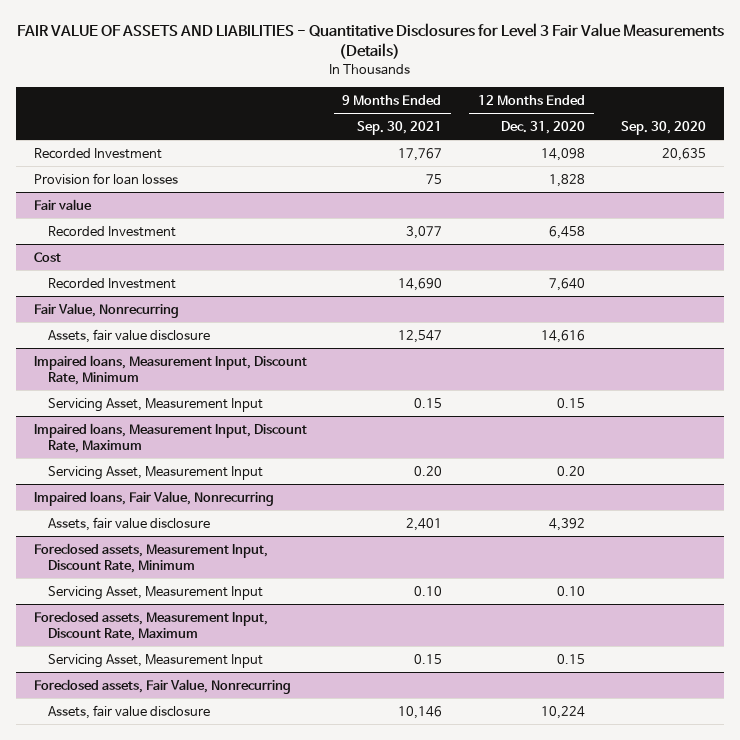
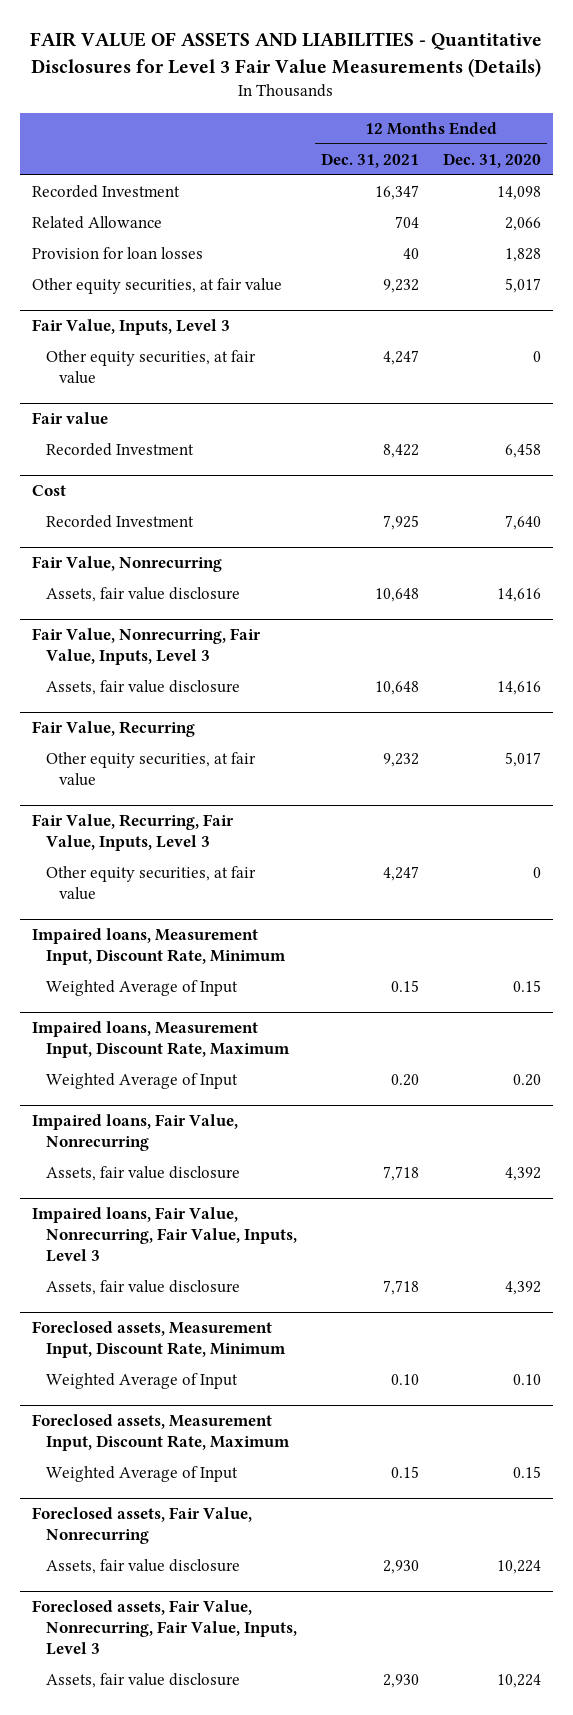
- | 9 Months Ended Sep. 30, 2021 | 12 Months Ended Dec. 31, 2020 | Sep. 30, 2020
+ | 12 Months Ended Dec. 31, 2021 | 12 Months Ended Dec. 31, 2020
+ Related Allowance | 704 | 2,066
+ Other equity securities, at fair value | 9,232 | 5,017
+ Fair Value, Inputs, Level 3
+ Other equity securities, at fair value | 4,247 | 0
+ Fair Value, Nonrecurring, Fair Value, Inputs, Level 3
+ Assets, fair value disclosure | 10,648 | 14,616
+ Fair Value, Recurring
+ Other equity securities, at fair value | 9,232 | 5,017
+ Fair Value, Recurring, Fair Value, Inputs, Level 3
+ Other equity securities, at fair value | 4,247 | 0
@ Impaired loans, Measurement Input, Discount Rate, Minimum
- Servicing Asset, Measurement Input | 0.15 | 0.15 |
+ Weighted Average of Input | 0.15 | 0.15
@ Impaired loans, Measurement Input, Discount Rate, Maximum
- Servicing Asset, Measurement Input | 0.20 | 0.20 |
+ Weighted Average of Input | 0.20 | 0.20
+ Impaired loans, Fair Value, Nonrecurring, Fair Value, Inputs, Level 3
+ Assets, fair value disclosure | 7,718 | 4,392
@ Foreclosed assets, Measurement Input, Discount Rate, Minimum
- Servicing Asset, Measurement Input | 0.10 | 0.10 |
+ Weighted Average of Input | 0.10 | 0.10
@ Foreclosed assets, Measurement Input, Discount Rate, Maximum
- Servicing Asset, Measurement Input | 0.15 | 0.15 |
+ Weighted Average of Input | 0.15 | 0.15
+ Foreclosed assets, Fair Value, Nonrecurring, Fair Value, Inputs, Level 3
+ Assets, fair value disclosure | 2,930 | 10,224

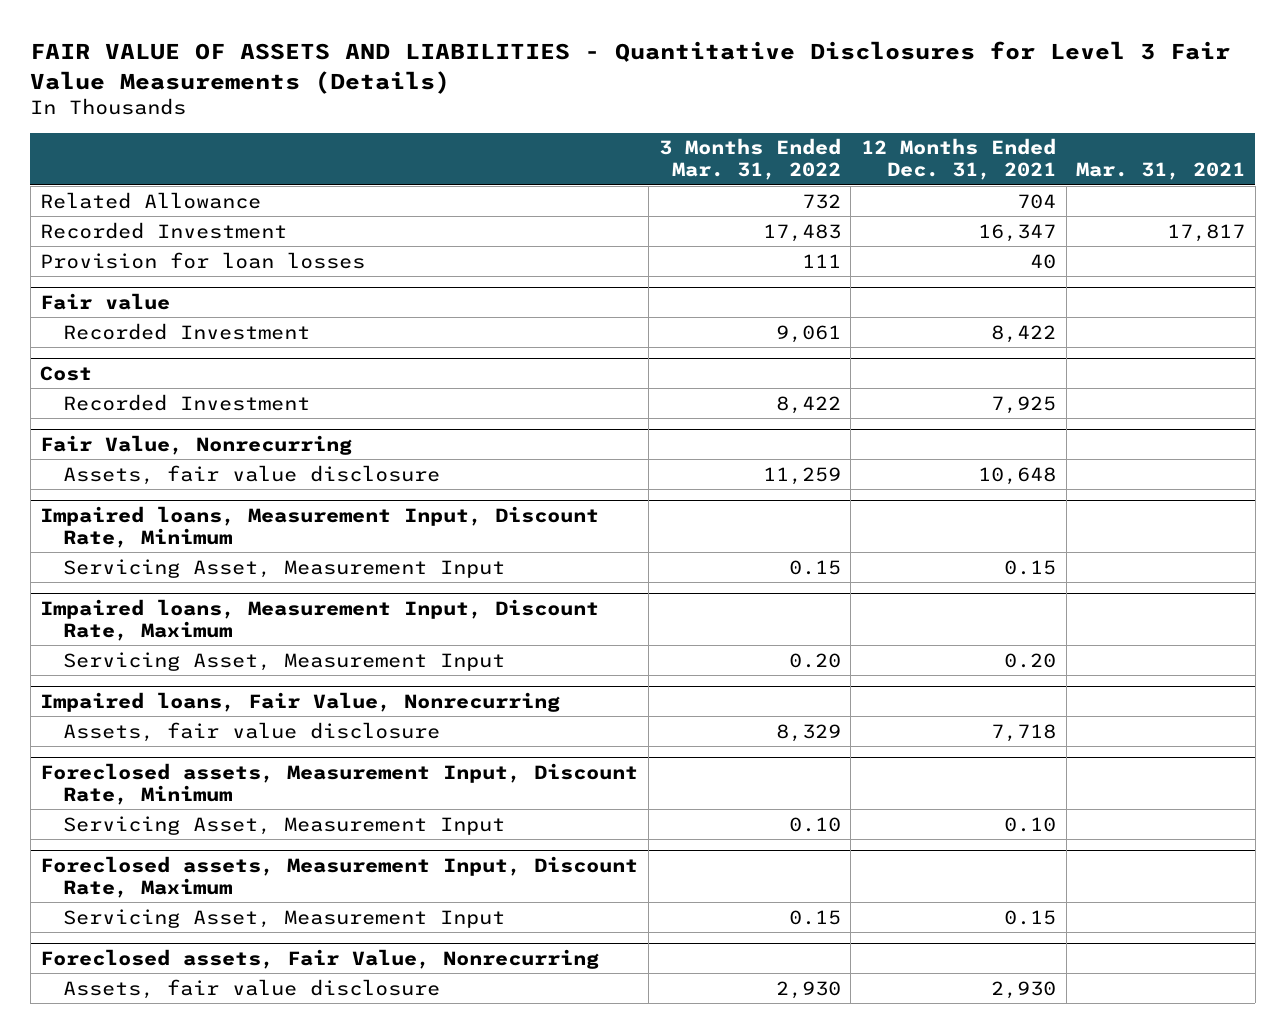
- | 12 Months Ended Dec. 31, 2021 | 12 Months Ended Dec. 31, 2020
+ | 3 Months Ended Mar. 31, 2022 | 12 Months Ended Dec. 31, 2021 | Mar. 31, 2021
moved down: Recorded Investment | 17,483 | 16,347 | 17,817
- Other equity securities, at fair value | 9,232 | 5,017
- Fair Value, Inputs, Level 3
- Other equity securities, at fair value | 4,247 | 0
- Fair Value, Nonrecurring, Fair Value, Inputs, Level 3
- Assets, fair value disclosure | 10,648 | 14,616
- Fair Value, Recurring
- Other equity securities, at fair value | 9,232 | 5,017
- Fair Value, Recurring, Fair Value, Inputs, Level 3
- Other equity securities, at fair value | 4,247 | 0
@ Impaired loans, Measurement Input, Discount Rate, Minimum
- Weighted Average of Input | 0.15 | 0.15
+ Servicing Asset, Measurement Input | 0.15 | 0.15 |
@ Impaired loans, Measurement Input, Discount Rate, Maximum
- Weighted Average of Input | 0.20 | 0.20
+ Servicing Asset, Measurement Input | 0.20 | 0.20 |
- Impaired loans, Fair Value, Nonrecurring, Fair Value, Inputs, Level 3
- Assets, fair value disclosure | 7,718 | 4,392
@ Foreclosed assets, Measurement Input, Discount Rate, Minimum
- Weighted Average of Input | 0.10 | 0.10
+ Servicing Asset, Measurement Input | 0.10 | 0.10 |
@ Foreclosed assets, Measurement Input, Discount Rate, Maximum
- Weighted Average of Input | 0.15 | 0.15
+ Servicing Asset, Measurement Input | 0.15 | 0.15 |
- Foreclosed assets, Fair Value, Nonrecurring, Fair Value, Inputs, Level 3
- Assets, fair value disclosure | 2,930 | 10,224

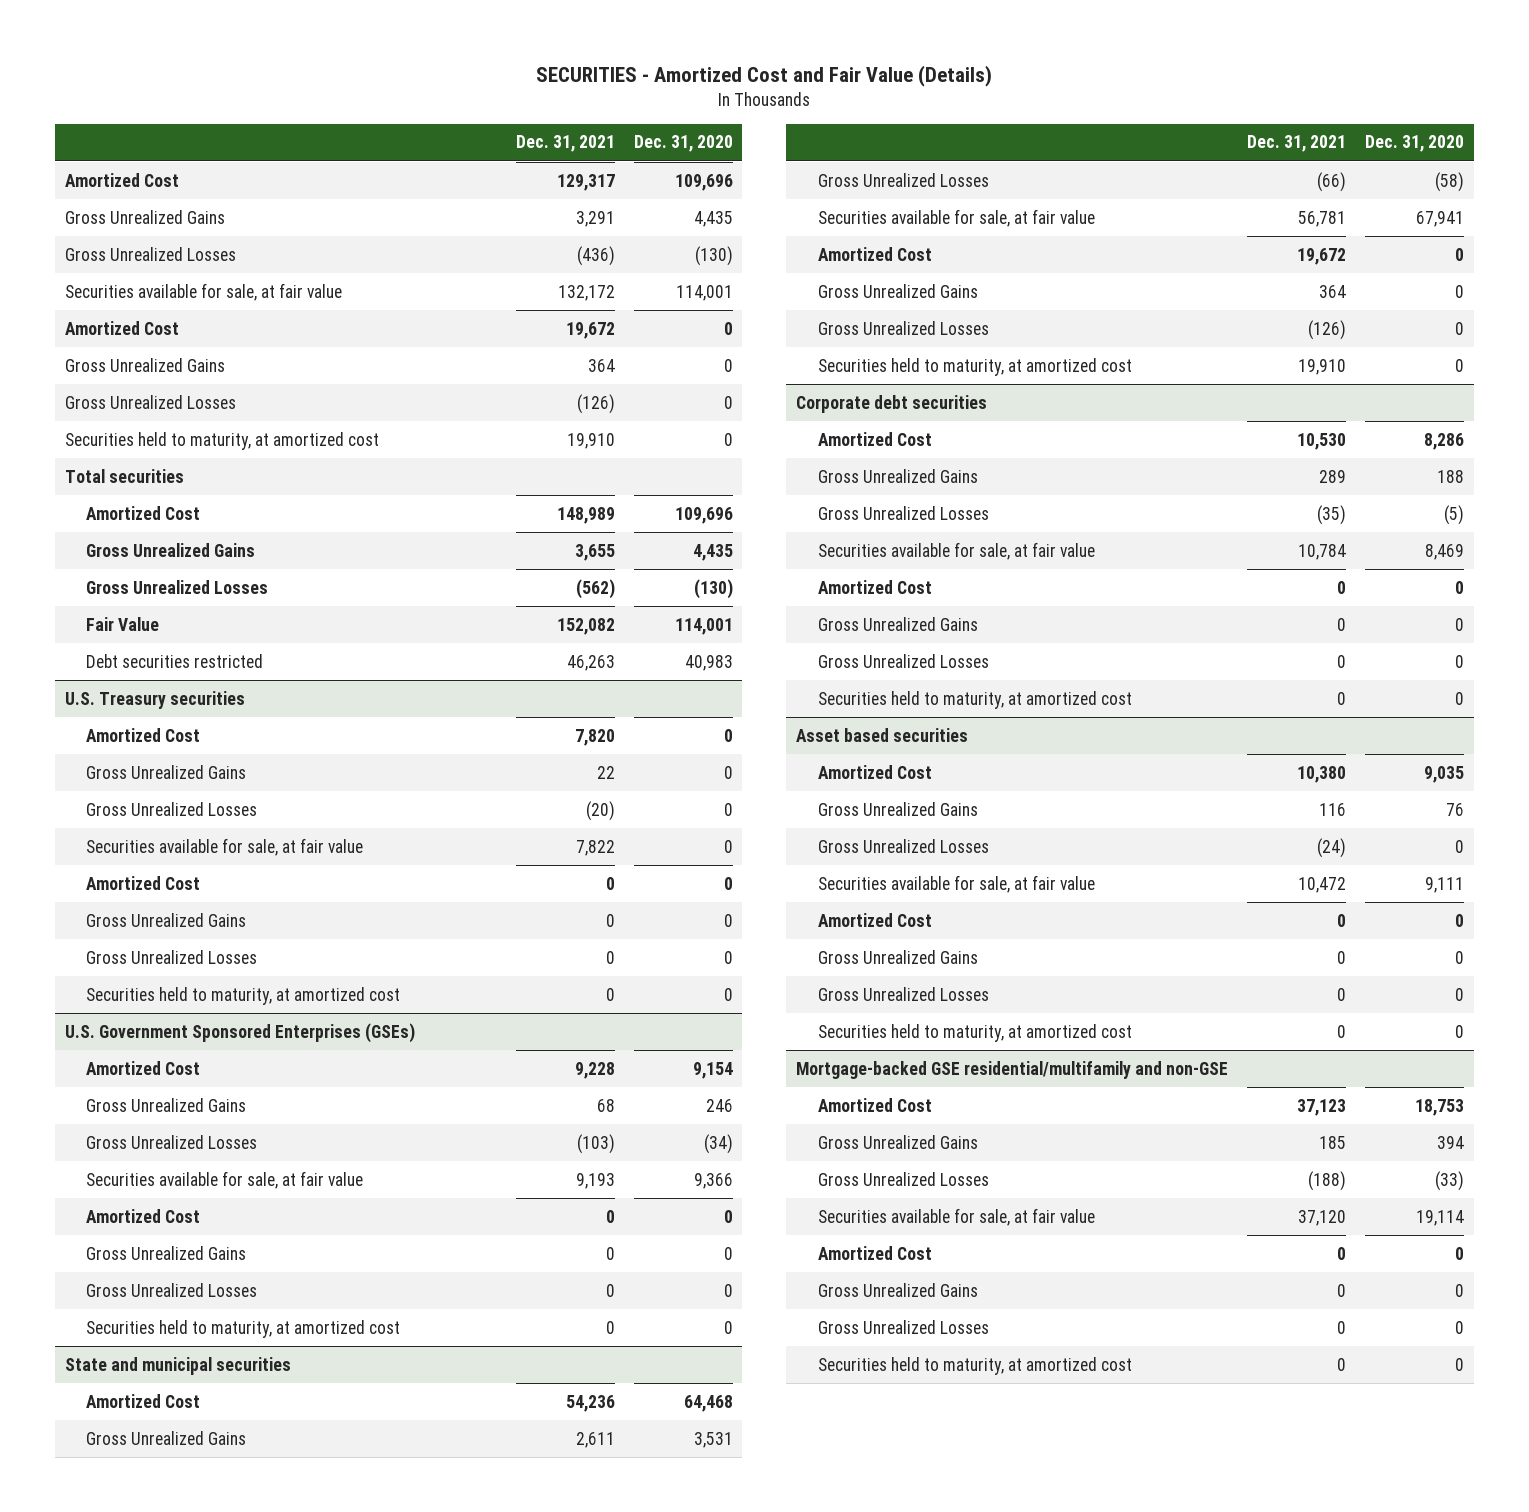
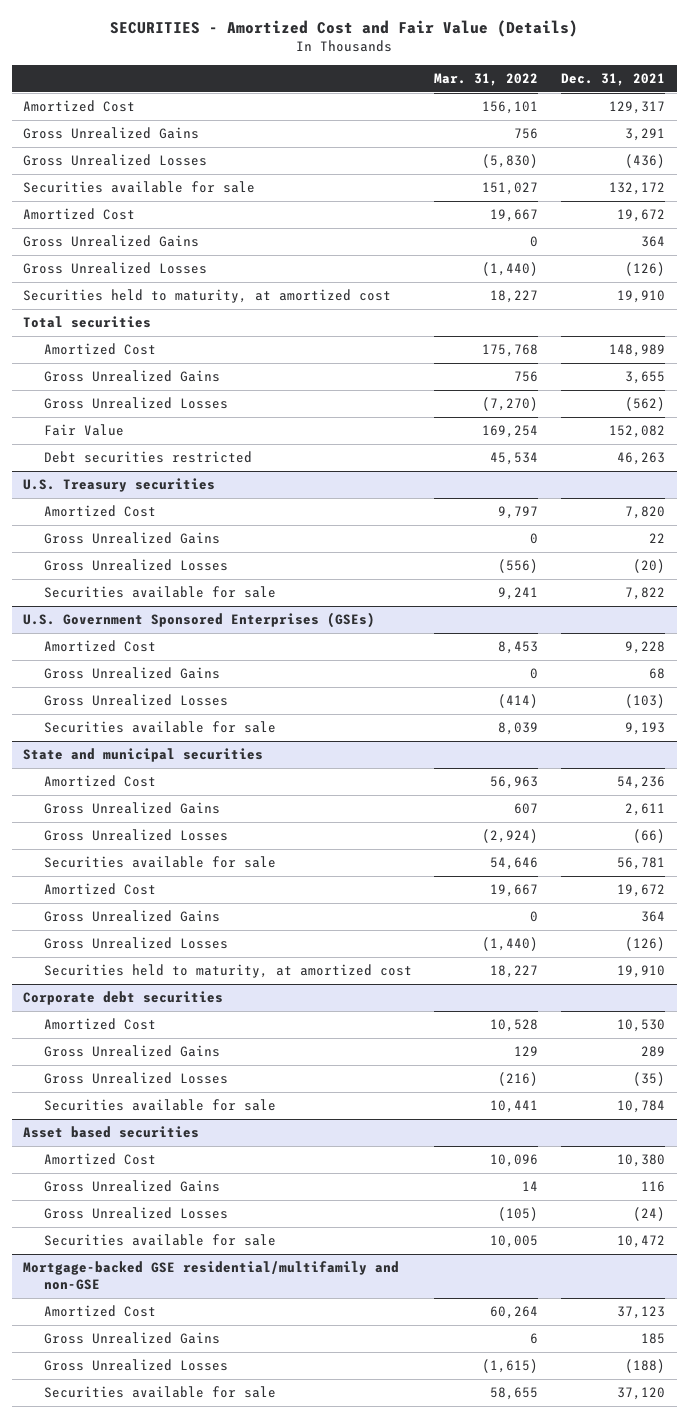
- | Dec. 31, 2021 | Dec. 31, 2020
+ | Mar. 31, 2022 | Dec. 31, 2021
- Securities available for sale, at fair value | 132,172 | 114,001
+ Securities available for sale | 151,027 | 132,172
@ U.S. Treasury securities
- Securities available for sale, at fair value | 7,822 | 0
- Amortized Cost | 0 | 0
- Gross Unrealized Gains | 0 | 0
- Gross Unrealized Losses | 0 | 0
- Securities held to maturity, at amortized cost | 0 | 0
+ Securities available for sale | 9,241 | 7,822
@ U.S. Government Sponsored Enterprises (GSEs)
- Securities available for sale, at fair value | 9,193 | 9,366
- Amortized Cost | 0 | 0
- Gross Unrealized Gains | 0 | 0
- Gross Unrealized Losses | 0 | 0
- Securities held to maturity, at amortized cost | 0 | 0
+ Securities available for sale | 8,039 | 9,193
@ State and municipal securities
- Securities available for sale, at fair value | 56,781 | 67,941
+ Securities available for sale | 54,646 | 56,781
@ Corporate debt securities
- Securities available for sale, at fair value | 10,784 | 8,469
- Amortized Cost | 0 | 0
- Gross Unrealized Gains | 0 | 0
- Gross Unrealized Losses | 0 | 0
- Securities held to maturity, at amortized cost | 0 | 0
+ Securities available for sale | 10,441 | 10,784
@ Asset based securities
- Securities available for sale, at fair value | 10,472 | 9,111
- Amortized Cost | 0 | 0
- Gross Unrealized Gains | 0 | 0
- Gross Unrealized Losses | 0 | 0
- Securities held to maturity, at amortized cost | 0 | 0
+ Securities available for sale | 10,005 | 10,472
@ Mortgage-backed GSE residential/multifamily and non-GSE
- Securities available for sale, at fair value | 37,120 | 19,114
- Amortized Cost | 0 | 0
- Gross Unrealized Gains | 0 | 0
- Gross Unrealized Losses | 0 | 0
- Securities held to maturity, at amortized cost | 0 | 0
+ Securities available for sale | 58,655 | 37,120

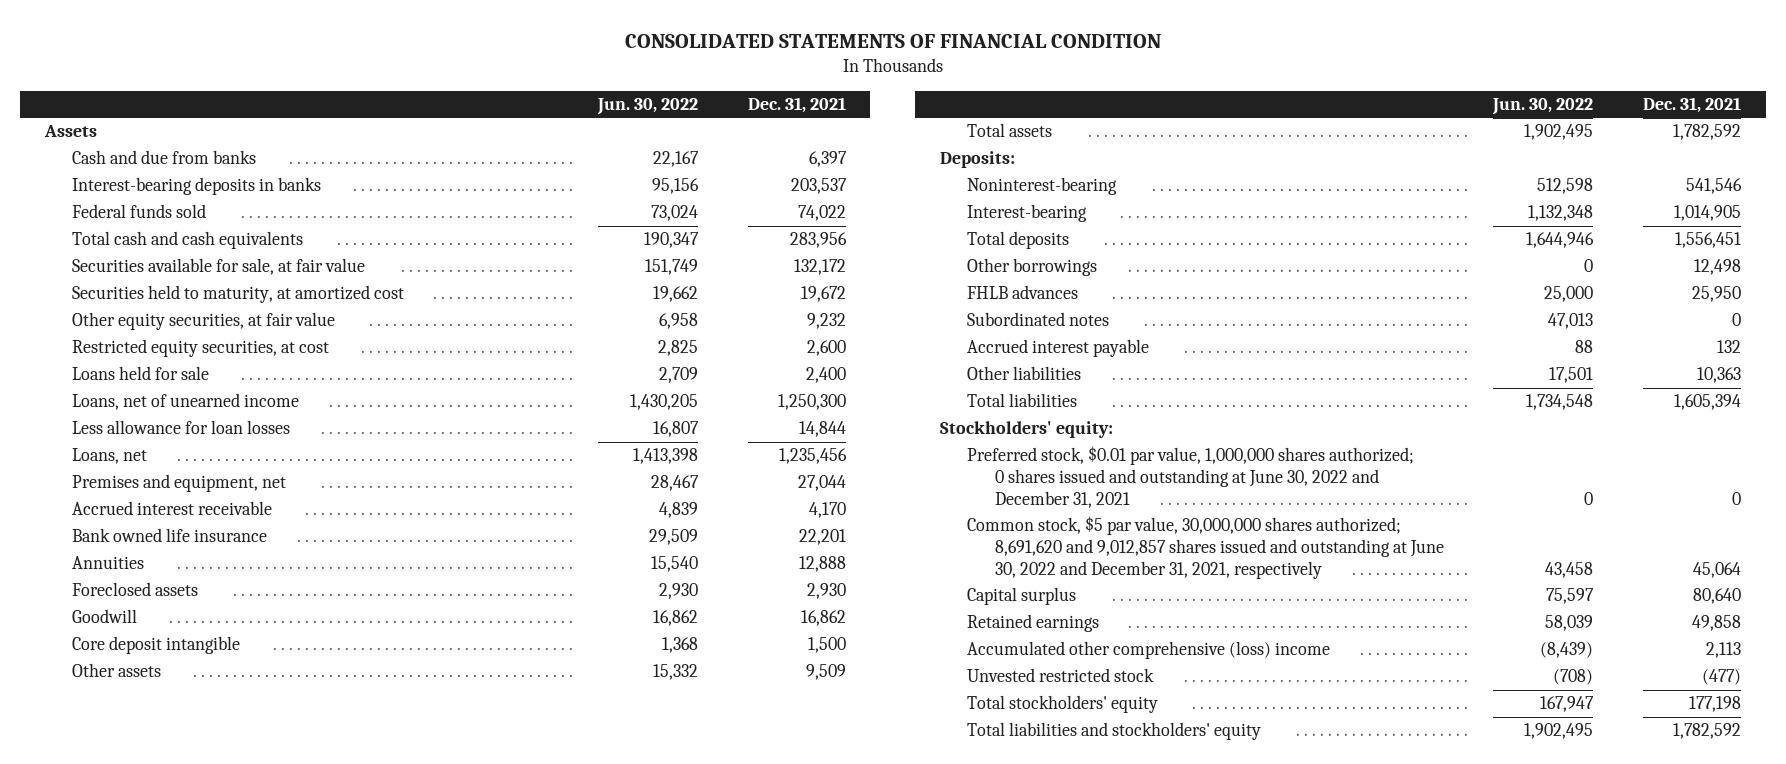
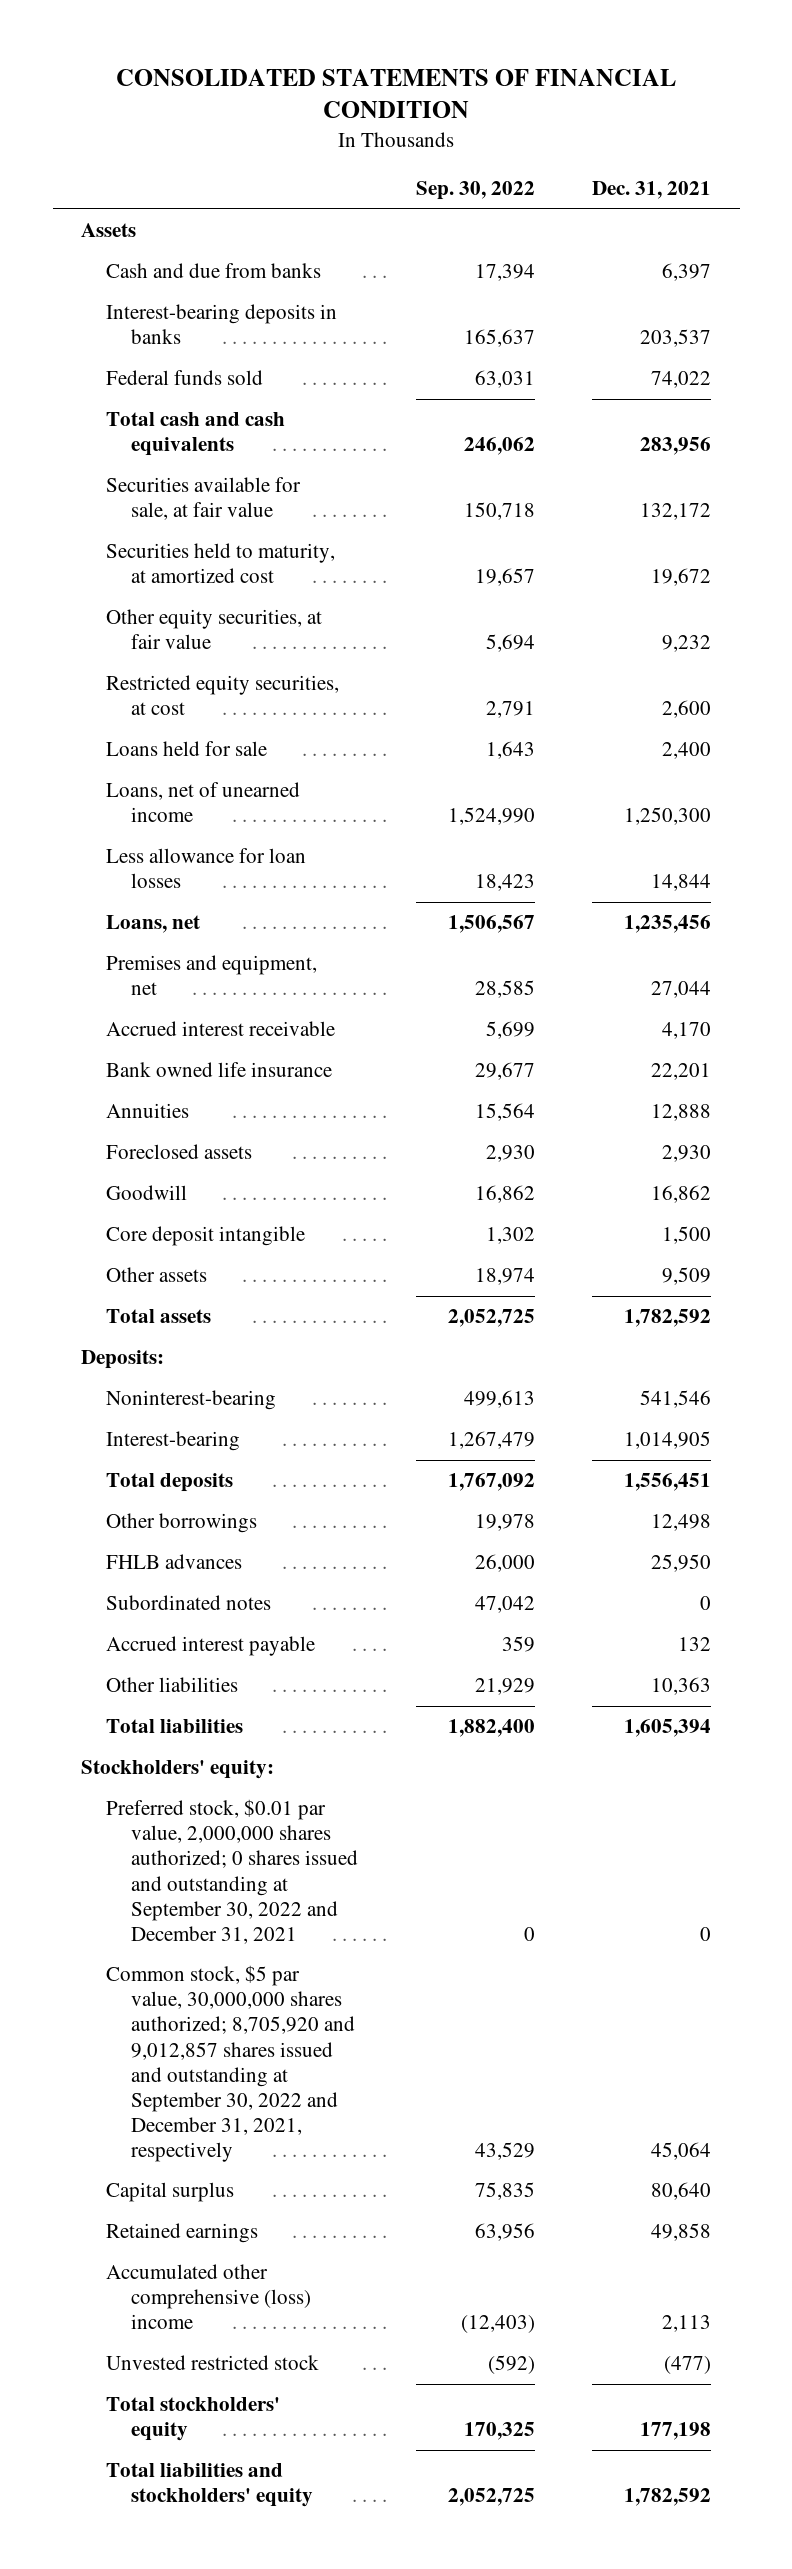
- | Jun. 30, 2022 | Dec. 31, 2021
+ | Sep. 30, 2022 | Dec. 31, 2021
- Preferred stock, $0.01 par value, 1,000,000 shares authorized; 0 shares issued and outstanding at June 30, 2022 and December 31, 2021 | 0 | 0
- Common stock, $5 par value, 30,000,000 shares authorized; 8,691,620 and 9,012,857 shares issued and outstanding at June 30, 2022 and December 31, 2021, respectively | 43,458 | 45,064
+ Preferred stock, $0.01 par value, 2,000,000 shares authorized; 0 shares issued and outstanding at September 30, 2022 and December 31, 2021 | 0 | 0
+ Common stock, $5 par value, 30,000,000 shares authorized; 8,705,920 and 9,012,857 shares issued and outstanding at September 30, 2022 and December 31, 2021, respectively | 43,529 | 45,064

